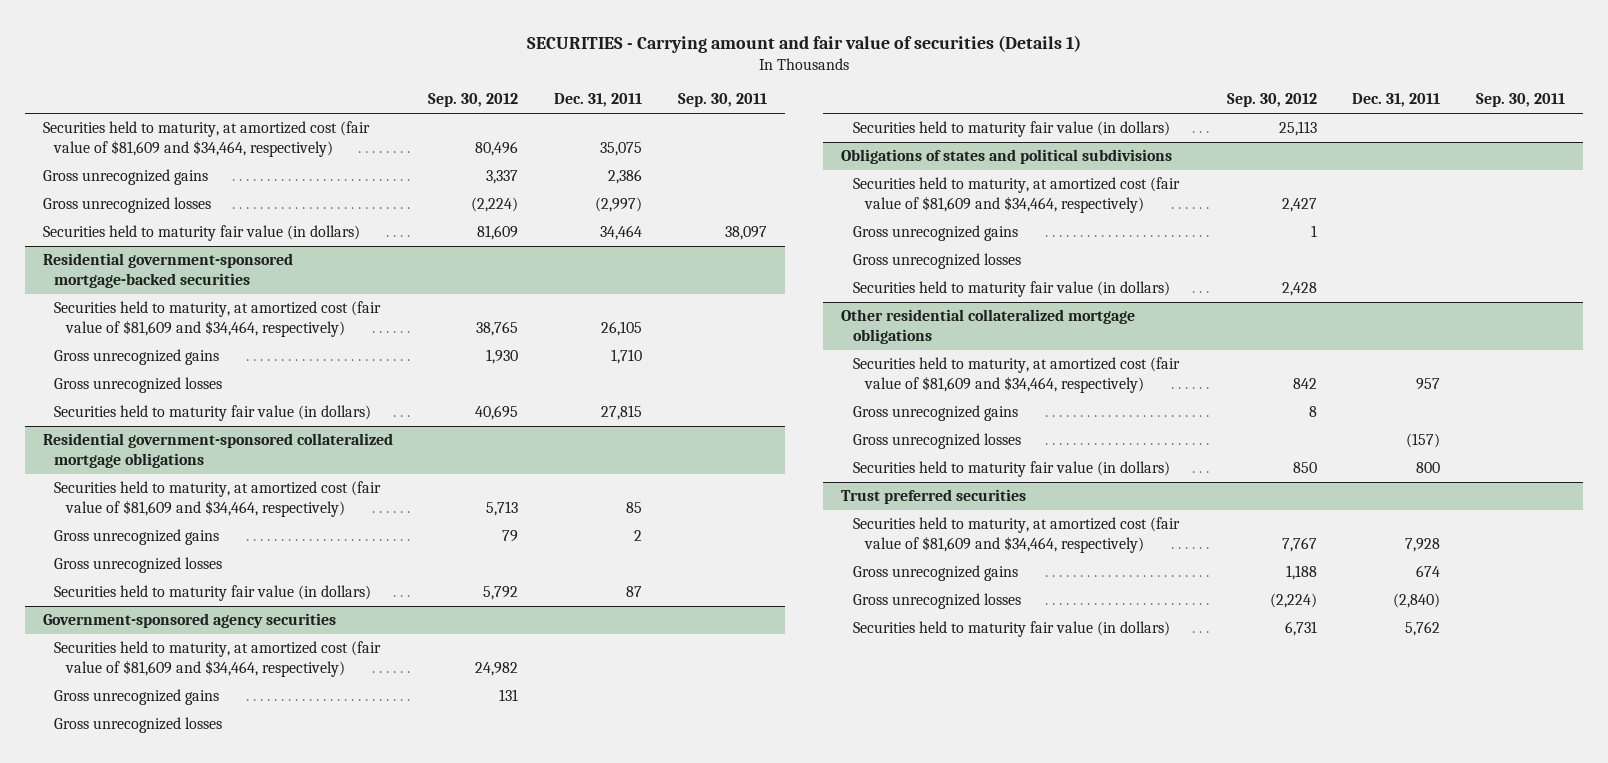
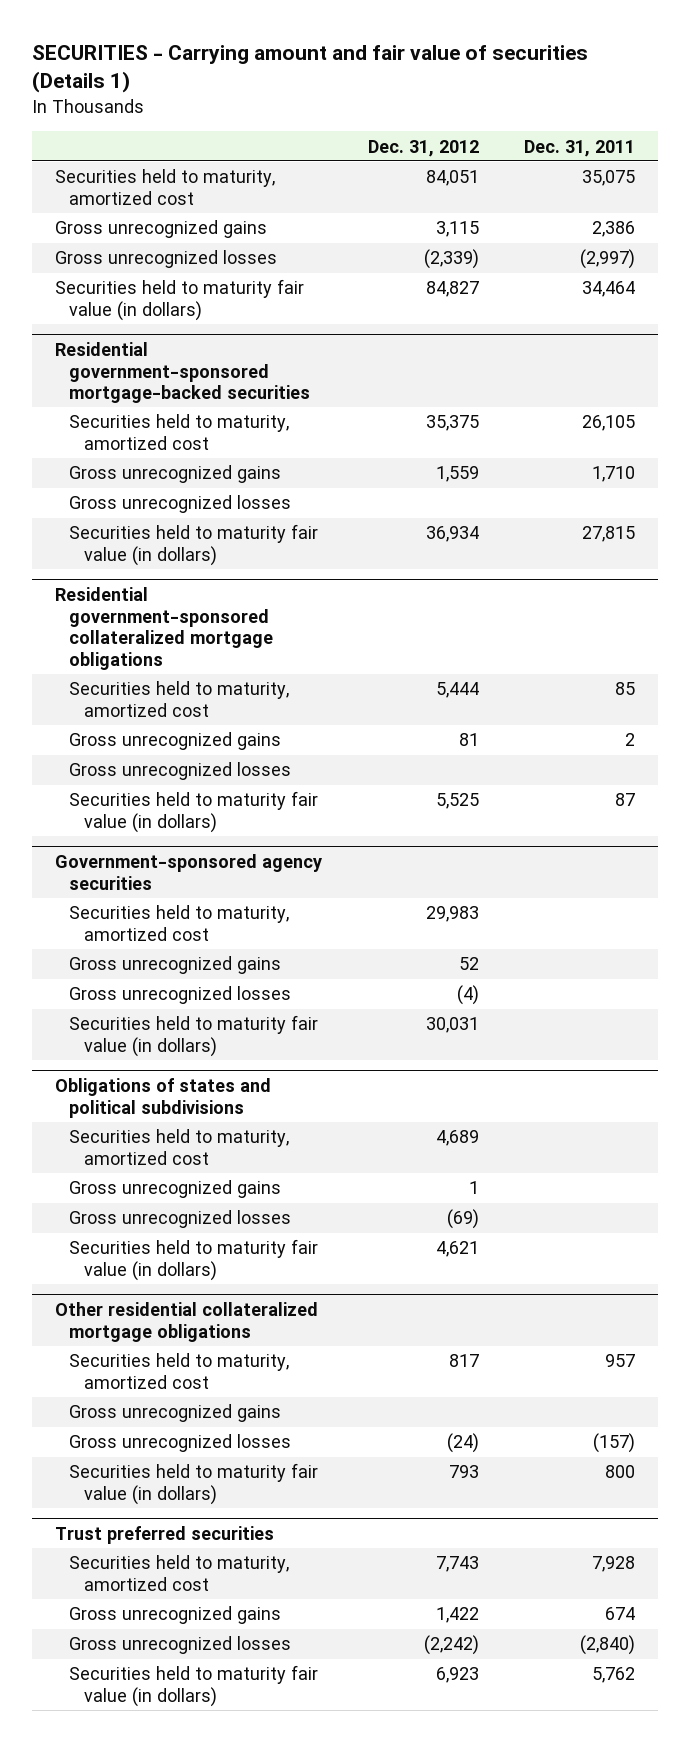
- | Sep. 30, 2012 | Dec. 31, 2011 | Sep. 30, 2011
+ | Dec. 31, 2012 | Dec. 31, 2011
- Securities held to maturity, at amortized cost (fair value of $81,609 and $34,464, respectively) | 80,496 | 35,075 |
+ Securities held to maturity, amortized cost | 84,051 | 35,075
@ Residential government-sponsored mortgage-backed securities
- Securities held to maturity, at amortized cost (fair value of $81,609 and $34,464, respectively) | 38,765 | 26,105 |
+ Securities held to maturity, amortized cost | 35,375 | 26,105
@ Residential government-sponsored collateralized mortgage obligations
- Securities held to maturity, at amortized cost (fair value of $81,609 and $34,464, respectively) | 5,713 | 85 |
+ Securities held to maturity, amortized cost | 5,444 | 85
@ Government-sponsored agency securities
- Securities held to maturity, at amortized cost (fair value of $81,609 and $34,464, respectively) | 24,982 | |
+ Securities held to maturity, amortized cost | 29,983 |
@ Obligations of states and political subdivisions
- Securities held to maturity, at amortized cost (fair value of $81,609 and $34,464, respectively) | 2,427 | |
+ Securities held to maturity, amortized cost | 4,689 |
@ Other residential collateralized mortgage obligations
- Securities held to maturity, at amortized cost (fair value of $81,609 and $34,464, respectively) | 842 | 957 |
+ Securities held to maturity, amortized cost | 817 | 957
@ Trust preferred securities
- Securities held to maturity, at amortized cost (fair value of $81,609 and $34,464, respectively) | 7,767 | 7,928 |
+ Securities held to maturity, amortized cost | 7,743 | 7,928

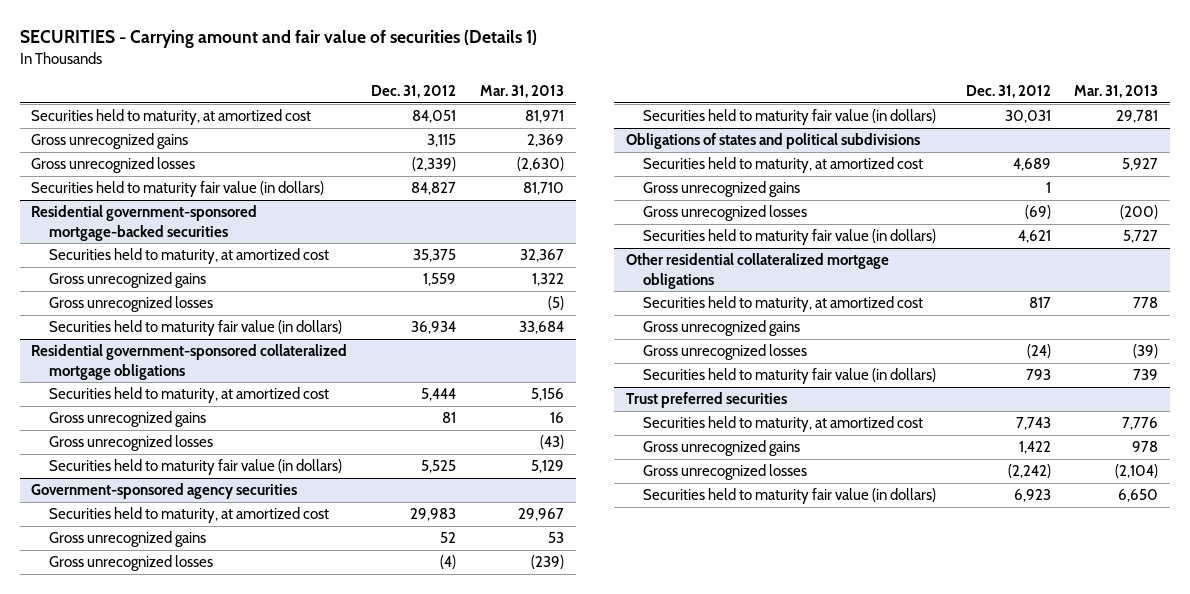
- | Dec. 31, 2012 | Dec. 31, 2011
+ | Dec. 31, 2012 | Mar. 31, 2013
- Securities held to maturity, amortized cost | 84,051 | 35,075
+ Securities held to maturity, at amortized cost | 84,051 | 81,971
@ Residential government-sponsored mortgage-backed securities
- Securities held to maturity, amortized cost | 35,375 | 26,105
+ Securities held to maturity, at amortized cost | 35,375 | 32,367
@ Residential government-sponsored collateralized mortgage obligations
- Securities held to maturity, amortized cost | 5,444 | 85
+ Securities held to maturity, at amortized cost | 5,444 | 5,156
@ Government-sponsored agency securities
- Securities held to maturity, amortized cost | 29,983 |
+ Securities held to maturity, at amortized cost | 29,983 | 29,967
@ Obligations of states and political subdivisions
- Securities held to maturity, amortized cost | 4,689 |
+ Securities held to maturity, at amortized cost | 4,689 | 5,927
@ Other residential collateralized mortgage obligations
- Securities held to maturity, amortized cost | 817 | 957
+ Securities held to maturity, at amortized cost | 817 | 778
@ Trust preferred securities
- Securities held to maturity, amortized cost | 7,743 | 7,928
+ Securities held to maturity, at amortized cost | 7,743 | 7,776

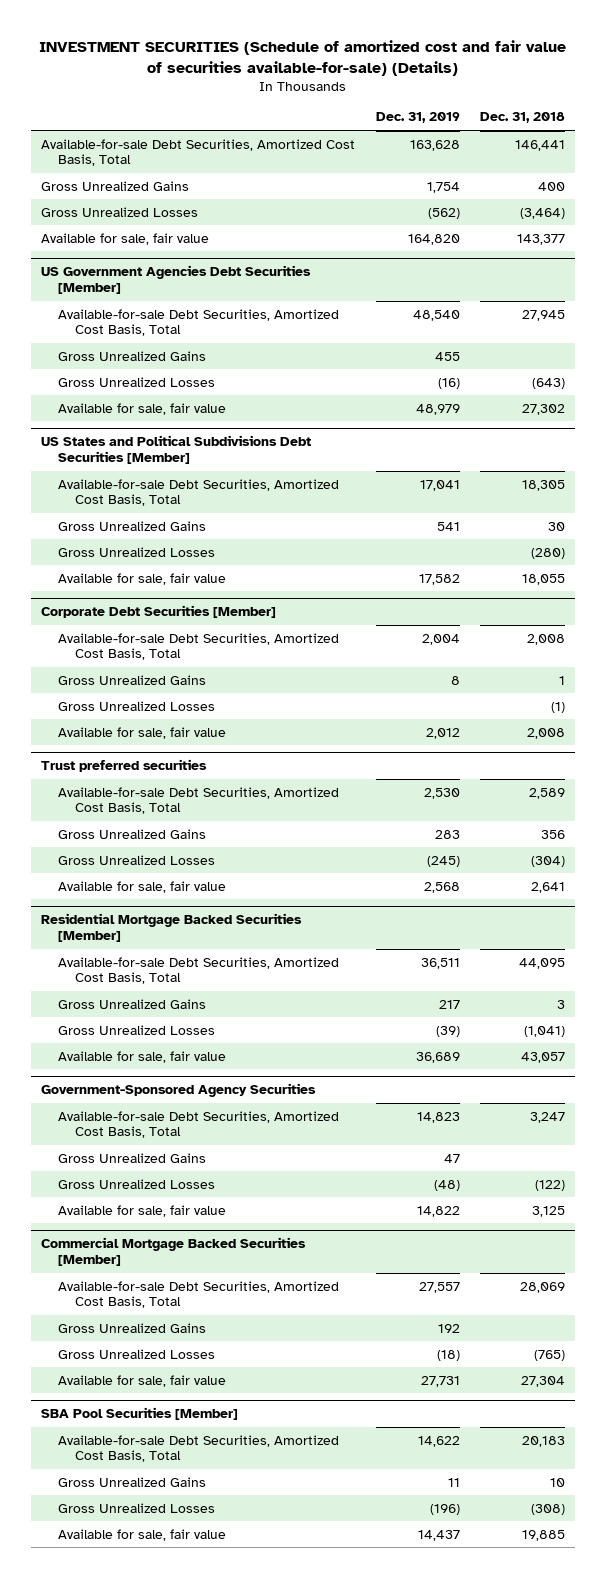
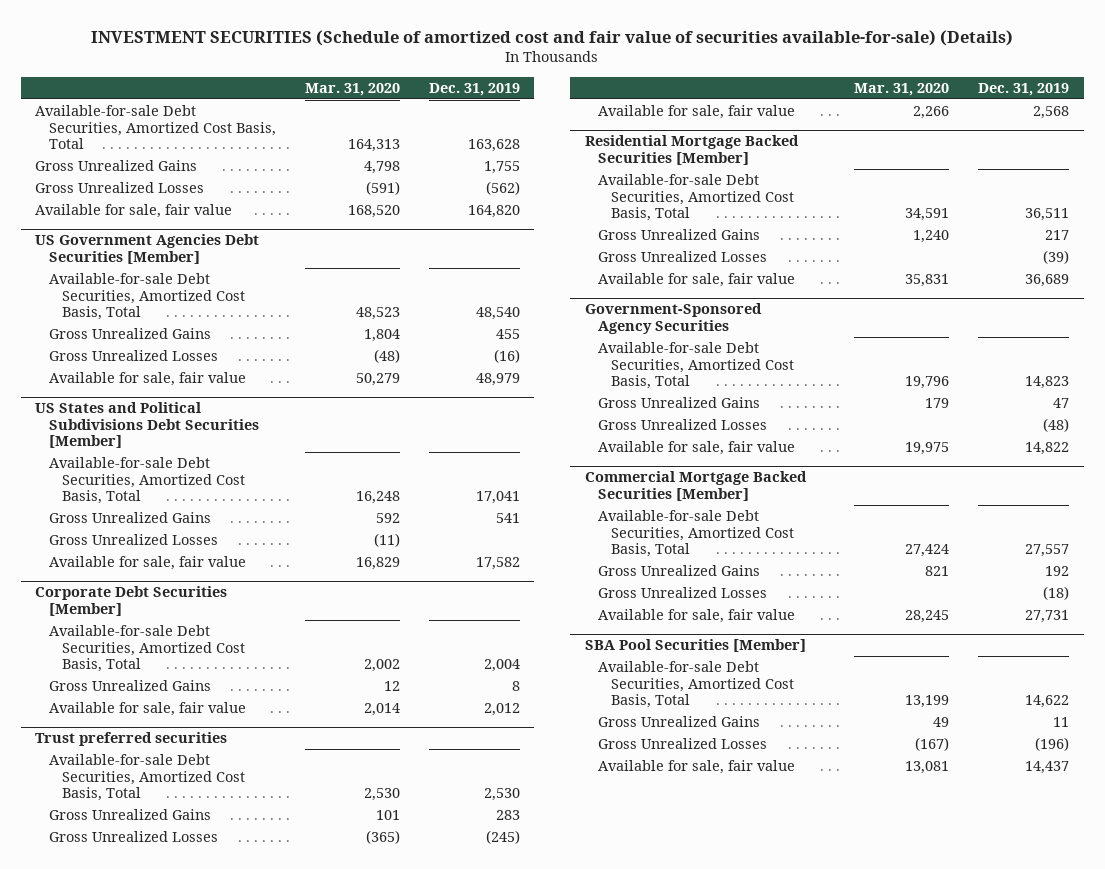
- | Dec. 31, 2019 | Dec. 31, 2018
+ | Mar. 31, 2020 | Dec. 31, 2019
- Gross Unrealized Gains | 1,754 | 400
+ Gross Unrealized Gains | 4,798 | 1,755
@ Corporate Debt Securities [Member]
- Gross Unrealized Losses | | (1)

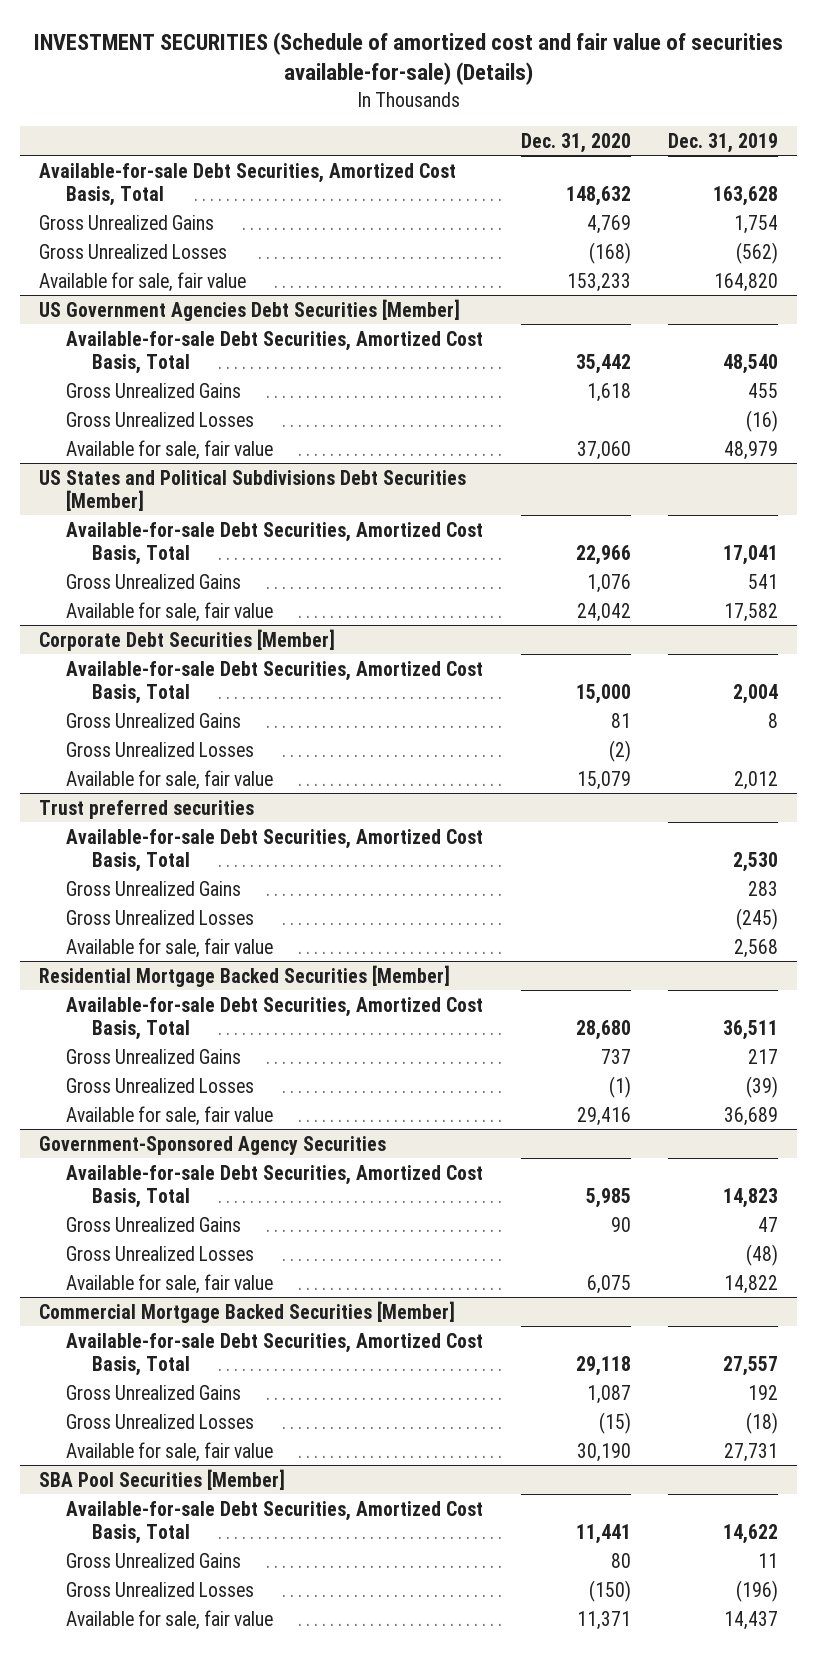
- | Mar. 31, 2020 | Dec. 31, 2019
+ | Dec. 31, 2020 | Dec. 31, 2019
- Gross Unrealized Gains | 4,798 | 1,755
+ Gross Unrealized Gains | 4,769 | 1,754
@ US States and Political Subdivisions Debt Securities [Member]
- Gross Unrealized Losses | (11) |
@ Corporate Debt Securities [Member]
+ Gross Unrealized Losses | (2) |

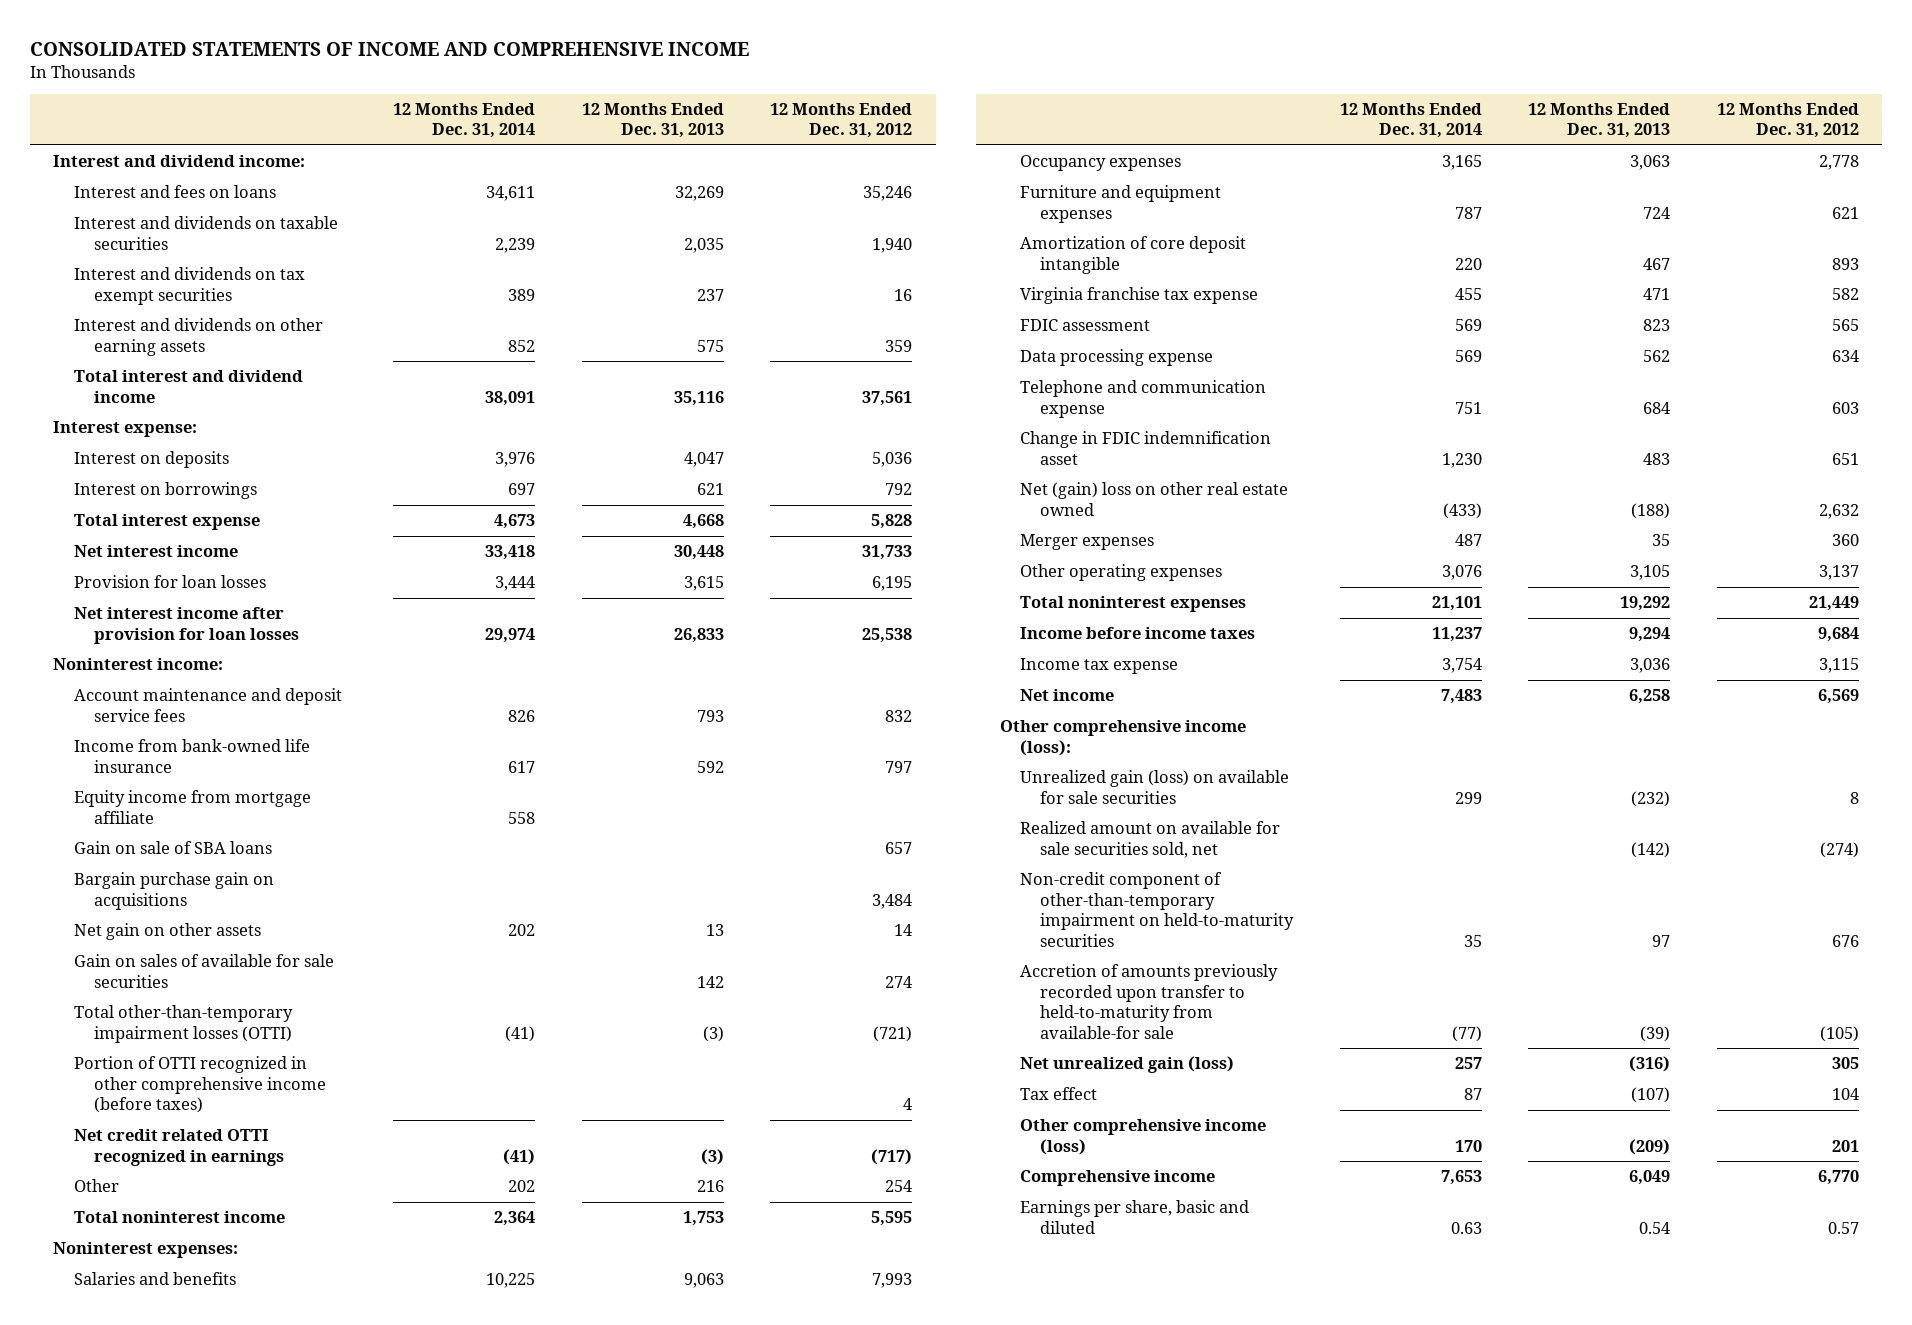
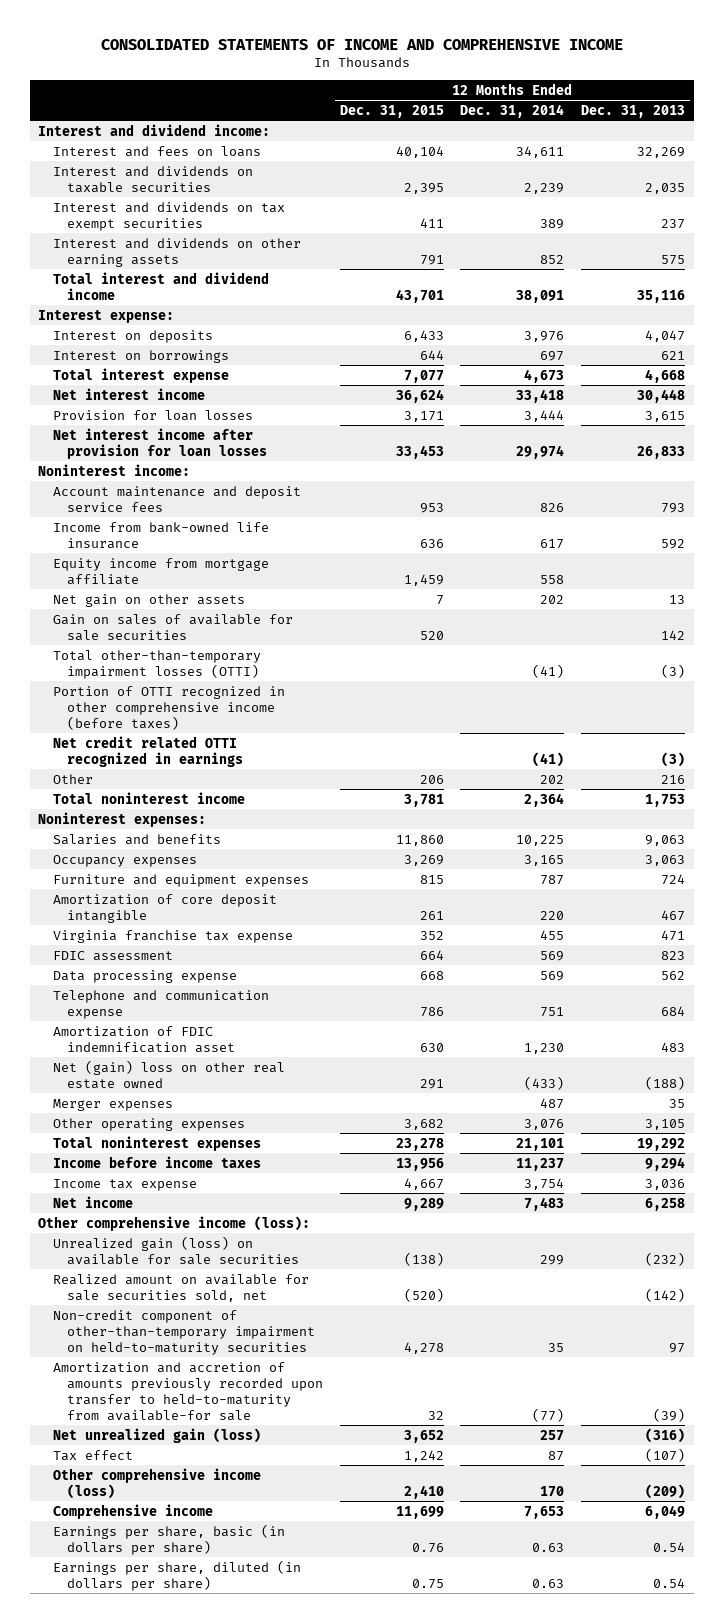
- | 12 Months Ended Dec. 31, 2014 | 12 Months Ended Dec. 31, 2013 | 12 Months Ended Dec. 31, 2012
+ | 12 Months Ended Dec. 31, 2015 | 12 Months Ended Dec. 31, 2014 | 12 Months Ended Dec. 31, 2013
- Gain on sale of SBA loans | | | 657
- Bargain purchase gain on acquisitions | | | 3,484
- Change in FDIC indemnification asset | 1,230 | 483 | 651
+ Amortization of FDIC indemnification asset | 630 | 1,230 | 483
- Accretion of amounts previously recorded upon transfer to held-to-maturity from available-for sale | (77) | (39) | (105)
+ Amortization and accretion of amounts previously recorded upon transfer to held-to-maturity from available-for sale | 32 | (77) | (39)
- Earnings per share, basic and diluted | 0.63 | 0.54 | 0.57
+ Earnings per share, basic (in dollars per share) | 0.76 | 0.63 | 0.54
+ Earnings per share, diluted (in dollars per share) | 0.75 | 0.63 | 0.54

